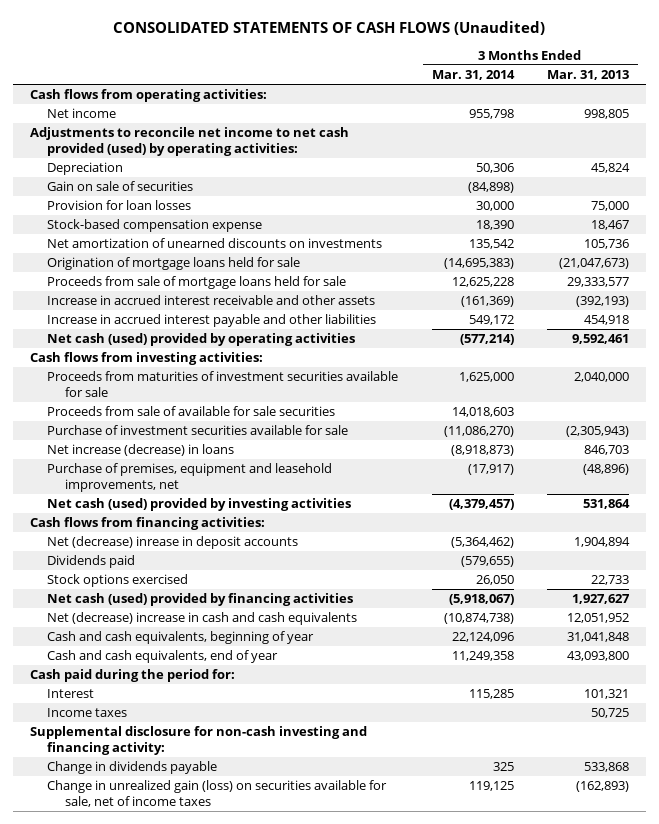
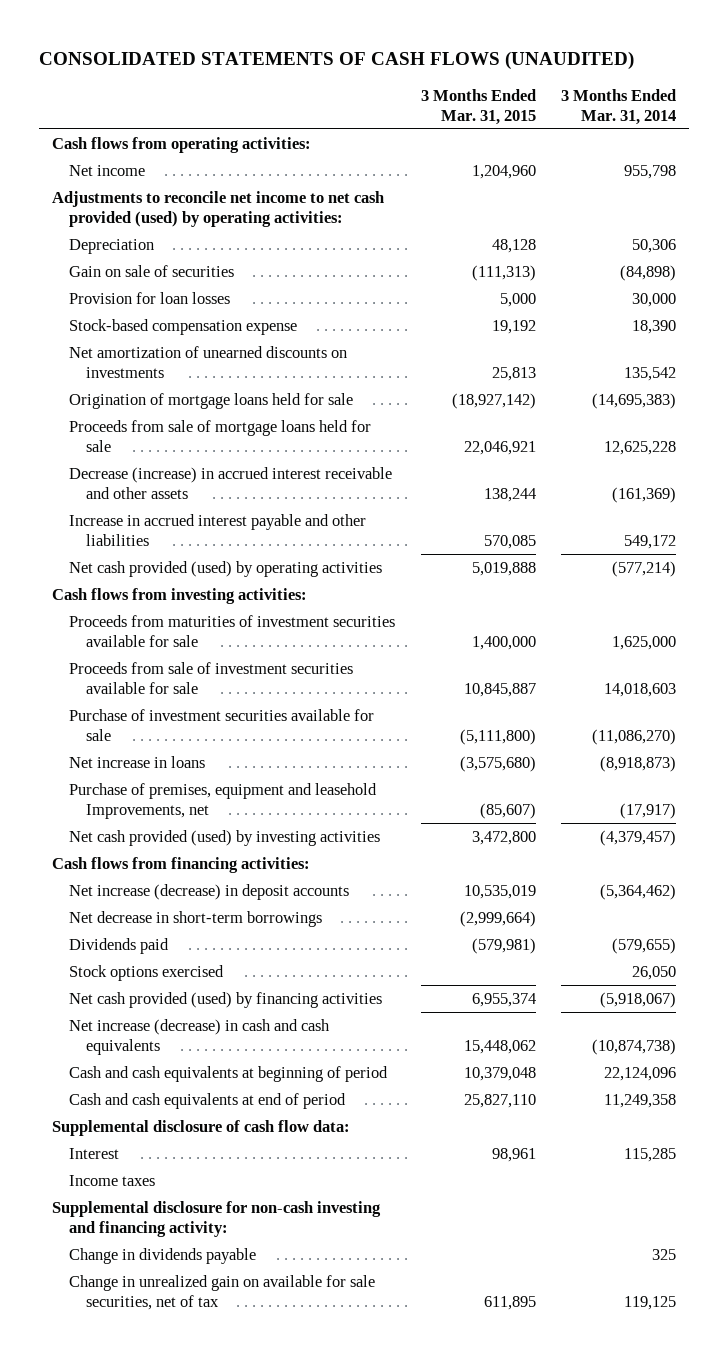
- CONSOLIDATED STATEMENTS OF CASH FLOWS (Unaudited)
+ CONSOLIDATED STATEMENTS OF CASH FLOWS (UNAUDITED)
- | 3 Months Ended Mar. 31, 2014 | 3 Months Ended Mar. 31, 2013
+ | 3 Months Ended Mar. 31, 2015 | 3 Months Ended Mar. 31, 2014
- Increase in accrued interest receivable and other assets | (161,369) | (392,193)
+ Decrease (increase) in accrued interest receivable and other assets | 138,244 | (161,369)
- Net cash (used) provided by operating activities | (577,214) | 9,592,461
+ Net cash provided (used) by operating activities | 5,019,888 | (577,214)
- Proceeds from sale of available for sale securities | 14,018,603 |
+ Proceeds from sale of investment securities available for sale | 10,845,887 | 14,018,603
- Net increase (decrease) in loans | (8,918,873) | 846,703
- Purchase of premises, equipment and leasehold improvements, net | (17,917) | (48,896)
- Net cash (used) provided by investing activities | (4,379,457) | 531,864
+ Net increase in loans | (3,575,680) | (8,918,873)
+ Purchase of premises, equipment and leasehold Improvements, net | (85,607) | (17,917)
+ Net cash provided (used) by investing activities | 3,472,800 | (4,379,457)
- Net (decrease) inrease in deposit accounts | (5,364,462) | 1,904,894
+ Net increase (decrease) in deposit accounts | 10,535,019 | (5,364,462)
+ Net decrease in short-term borrowings | (2,999,664) |
- Net cash (used) provided by financing activities | (5,918,067) | 1,927,627
- Net (decrease) increase in cash and cash equivalents | (10,874,738) | 12,051,952
- Cash and cash equivalents, beginning of year | 22,124,096 | 31,041,848
- Cash and cash equivalents, end of year | 11,249,358 | 43,093,800
- Cash paid during the period for:
+ Net cash provided (used) by financing activities | 6,955,374 | (5,918,067)
+ Net increase (decrease) in cash and cash equivalents | 15,448,062 | (10,874,738)
+ Cash and cash equivalents at beginning of period | 10,379,048 | 22,124,096
+ Cash and cash equivalents at end of period | 25,827,110 | 11,249,358
+ Supplemental disclosure of cash flow data:
- Change in unrealized gain (loss) on securities available for sale, net of income taxes | 119,125 | (162,893)
+ Change in unrealized gain on available for sale securities, net of tax | 611,895 | 119,125

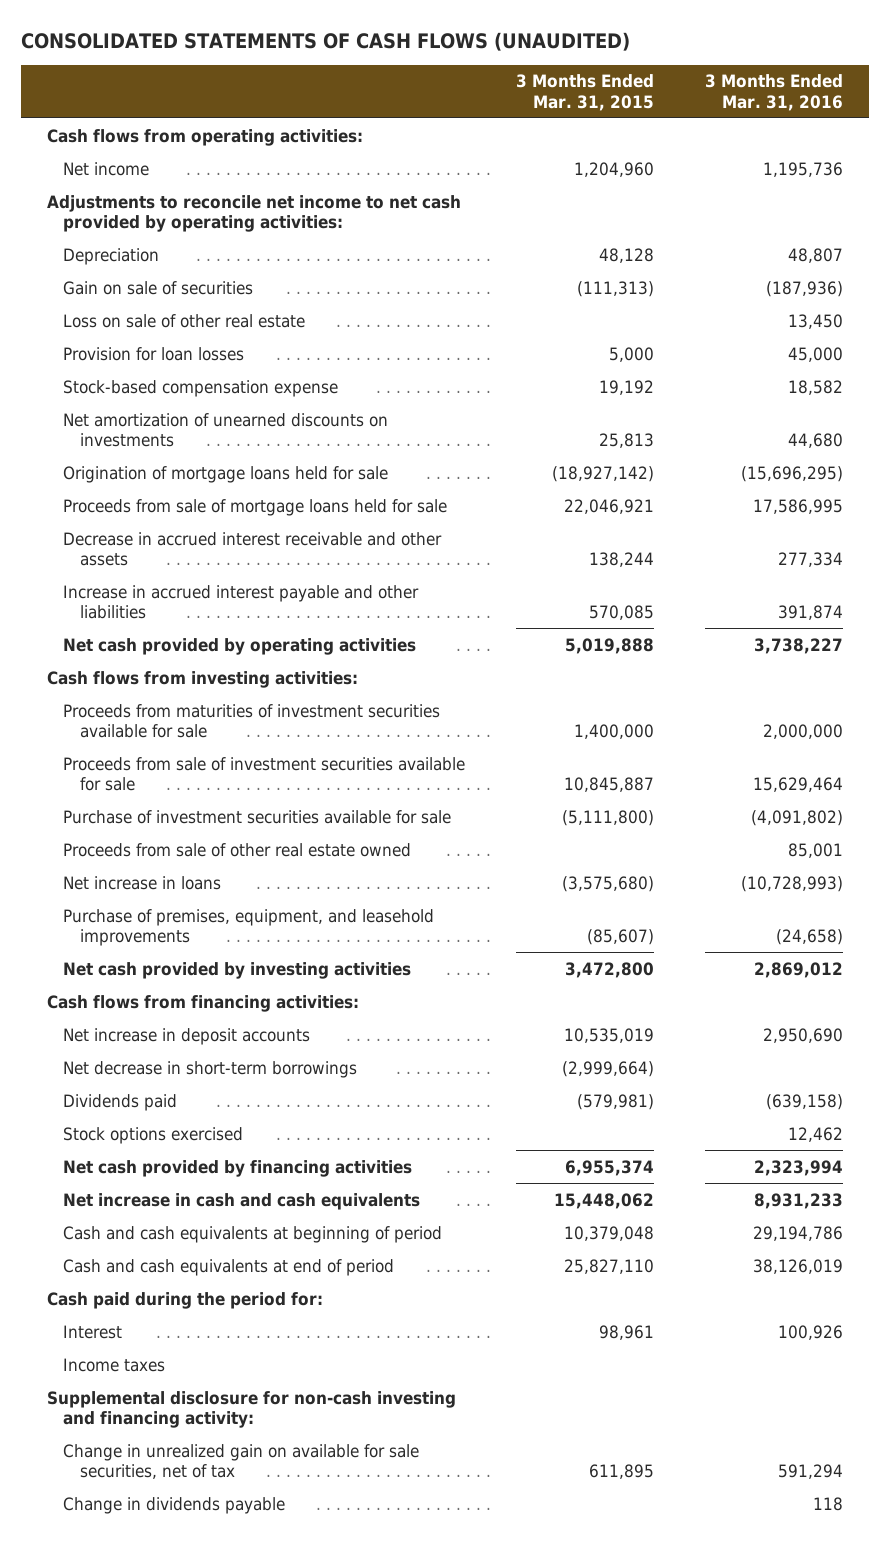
- | 3 Months Ended Mar. 31, 2015 | 3 Months Ended Mar. 31, 2014
+ | 3 Months Ended Mar. 31, 2015 | 3 Months Ended Mar. 31, 2016
- Adjustments to reconcile net income to net cash provided (used) by operating activities:
+ Adjustments to reconcile net income to net cash provided by operating activities:
+ Loss on sale of other real estate | | 13,450
- Decrease (increase) in accrued interest receivable and other assets | 138,244 | (161,369)
+ Decrease in accrued interest receivable and other assets | 138,244 | 277,334
- Net cash provided (used) by operating activities | 5,019,888 | (577,214)
+ Net cash provided by operating activities | 5,019,888 | 3,738,227
+ Proceeds from sale of other real estate owned | | 85,001
- Purchase of premises, equipment and leasehold Improvements, net | (85,607) | (17,917)
- Net cash provided (used) by investing activities | 3,472,800 | (4,379,457)
+ Purchase of premises, equipment, and leasehold improvements | (85,607) | (24,658)
+ Net cash provided by investing activities | 3,472,800 | 2,869,012
- Net increase (decrease) in deposit accounts | 10,535,019 | (5,364,462)
+ Net increase in deposit accounts | 10,535,019 | 2,950,690
- Net cash provided (used) by financing activities | 6,955,374 | (5,918,067)
- Net increase (decrease) in cash and cash equivalents | 15,448,062 | (10,874,738)
+ Net cash provided by financing activities | 6,955,374 | 2,323,994
+ Net increase in cash and cash equivalents | 15,448,062 | 8,931,233
- Supplemental disclosure of cash flow data:
+ Cash paid during the period for:
moved down: Change in dividends payable | | 118

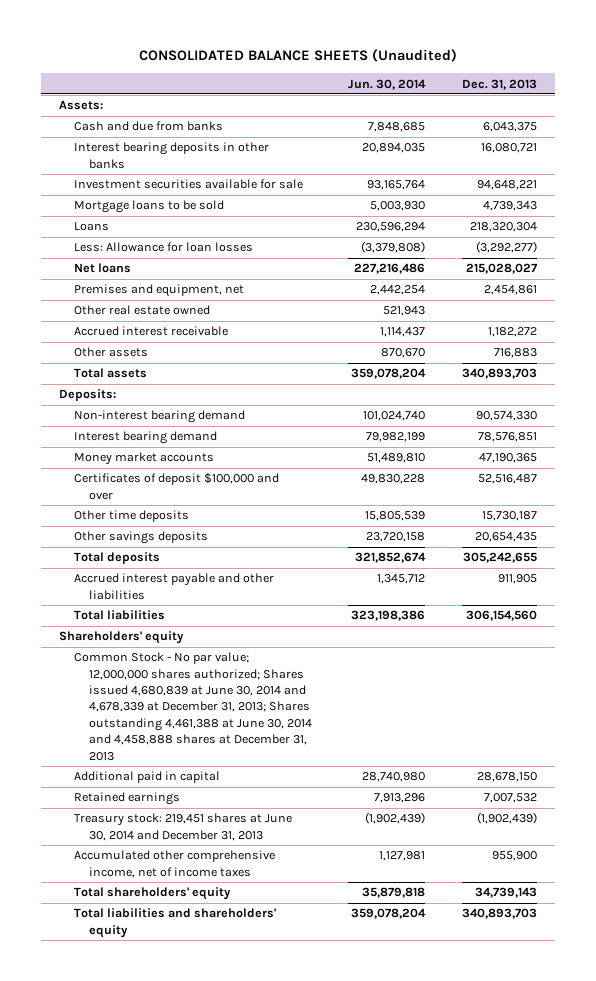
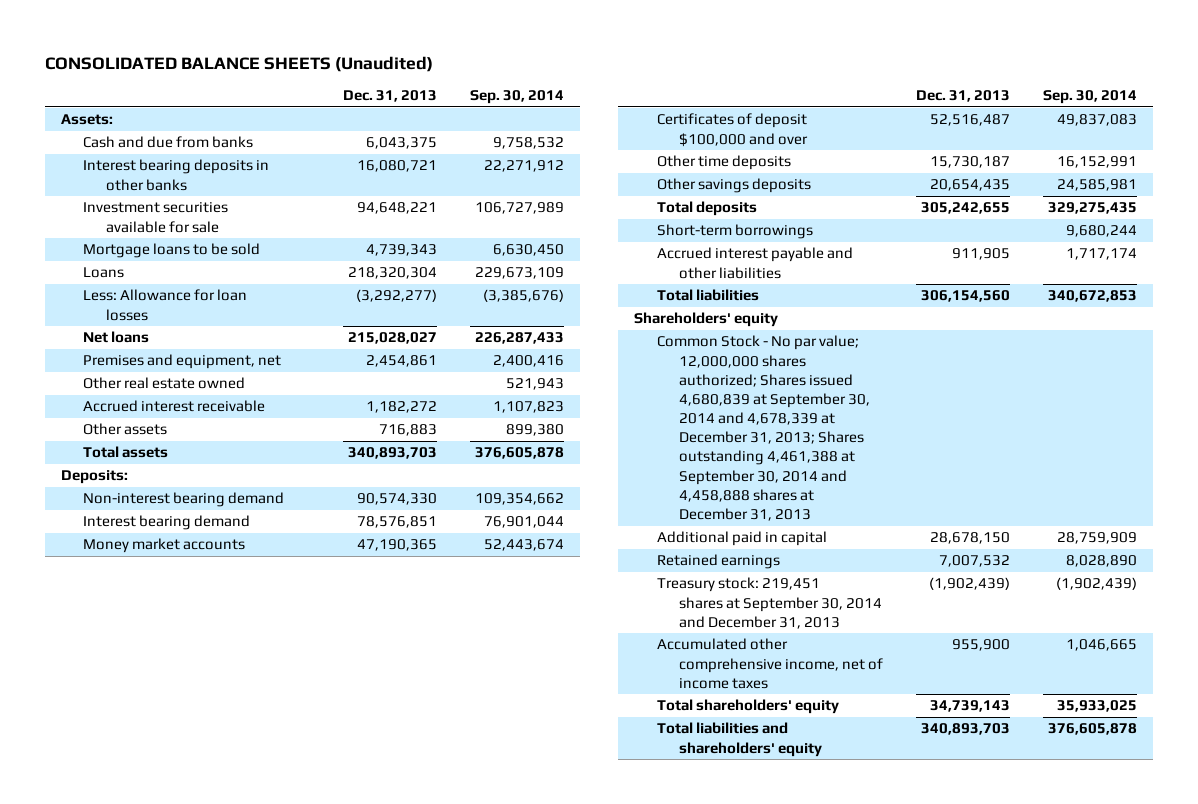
- | Jun. 30, 2014 | Dec. 31, 2013
+ | Dec. 31, 2013 | Sep. 30, 2014
+ Short-term borrowings | | 9,680,244
- Common Stock - No par value; 12,000,000 shares authorized; Shares issued 4,680,839 at June 30, 2014 and 4,678,339 at December 31, 2013; Shares outstanding 4,461,388 at June 30, 2014 and 4,458,888 shares at December 31, 2013
+ Common Stock - No par value; 12,000,000 shares authorized; Shares issued 4,680,839 at September 30, 2014 and 4,678,339 at December 31, 2013; Shares outstanding 4,461,388 at September 30, 2014 and 4,458,888 shares at December 31, 2013
- Treasury stock: 219,451 shares at June 30, 2014 and December 31, 2013 | (1,902,439) | (1,902,439)
+ Treasury stock: 219,451 shares at September 30, 2014 and December 31, 2013 | (1,902,439) | (1,902,439)

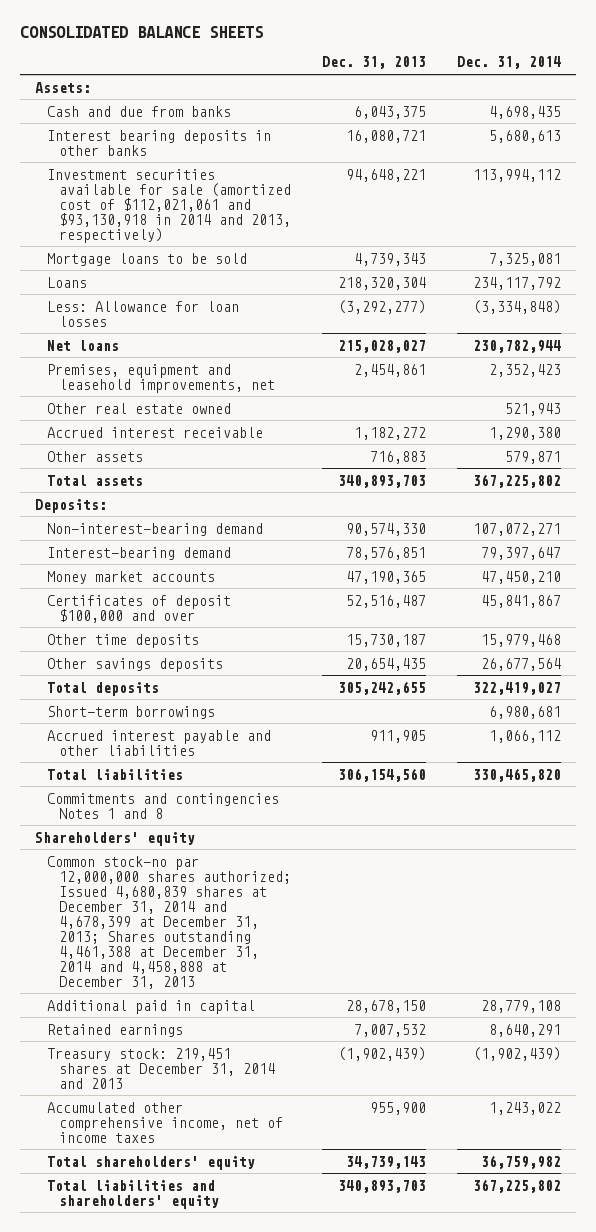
- CONSOLIDATED BALANCE SHEETS (Unaudited)
+ CONSOLIDATED BALANCE SHEETS
- | Dec. 31, 2013 | Sep. 30, 2014
+ | Dec. 31, 2013 | Dec. 31, 2014
- Investment securities available for sale | 94,648,221 | 106,727,989
+ Investment securities available for sale (amortized cost of $112,021,061 and $93,130,918 in 2014 and 2013, respectively) | 94,648,221 | 113,994,112
- Premises and equipment, net | 2,454,861 | 2,400,416
+ Premises, equipment and leasehold improvements, net | 2,454,861 | 2,352,423
- Non-interest bearing demand | 90,574,330 | 109,354,662
- Interest bearing demand | 78,576,851 | 76,901,044
+ Non-interest-bearing demand | 90,574,330 | 107,072,271
+ Interest-bearing demand | 78,576,851 | 79,397,647
+ Commitments and contingencies Notes 1 and 8
- Common Stock - No par value; 12,000,000 shares authorized; Shares issued 4,680,839 at September 30, 2014 and 4,678,339 at December 31, 2013; Shares outstanding 4,461,388 at September 30, 2014 and 4,458,888 shares at December 31, 2013
+ Common stock-no par 12,000,000 shares authorized; Issued 4,680,839 shares at December 31, 2014 and 4,678,399 at December 31, 2013; Shares outstanding 4,461,388 at December 31, 2014 and 4,458,888 at December 31, 2013
- Treasury stock: 219,451 shares at September 30, 2014 and December 31, 2013 | (1,902,439) | (1,902,439)
+ Treasury stock: 219,451 shares at December 31, 2014 and 2013 | (1,902,439) | (1,902,439)

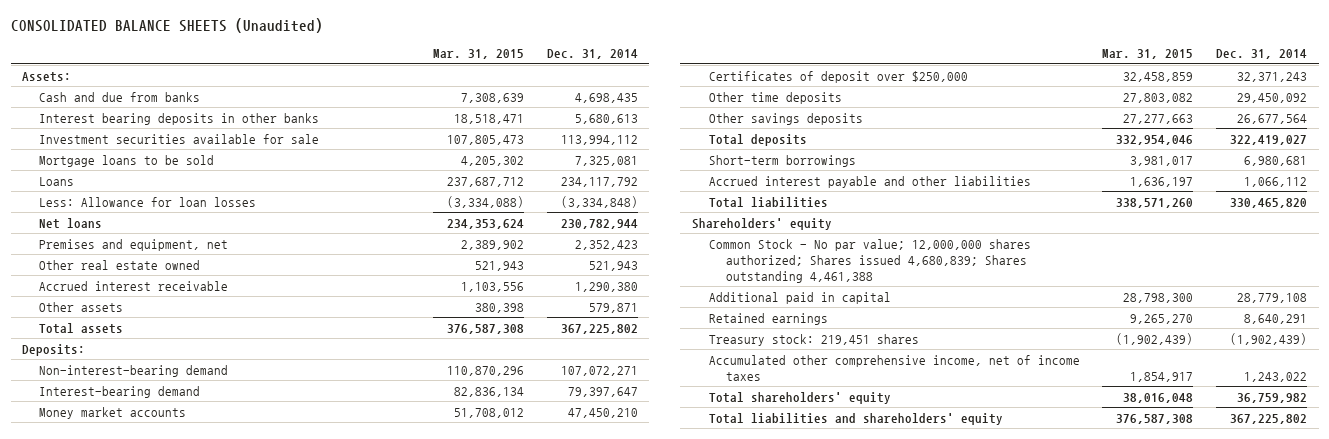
- CONSOLIDATED BALANCE SHEETS
+ CONSOLIDATED BALANCE SHEETS (Unaudited)
- | Dec. 31, 2013 | Dec. 31, 2014
+ | Mar. 31, 2015 | Dec. 31, 2014
- Investment securities available for sale (amortized cost of $112,021,061 and $93,130,918 in 2014 and 2013, respectively) | 94,648,221 | 113,994,112
+ Investment securities available for sale | 107,805,473 | 113,994,112
- Premises, equipment and leasehold improvements, net | 2,454,861 | 2,352,423
+ Premises and equipment, net | 2,389,902 | 2,352,423
- Certificates of deposit $100,000 and over | 52,516,487 | 45,841,867
- Other time deposits | 15,730,187 | 15,979,468
+ Certificates of deposit over $250,000 | 32,458,859 | 32,371,243
+ Other time deposits | 27,803,082 | 29,450,092
- Commitments and contingencies Notes 1 and 8
- Common stock-no par 12,000,000 shares authorized; Issued 4,680,839 shares at December 31, 2014 and 4,678,399 at December 31, 2013; Shares outstanding 4,461,388 at December 31, 2014 and 4,458,888 at December 31, 2013
+ Common Stock - No par value; 12,000,000 shares authorized; Shares issued 4,680,839; Shares outstanding 4,461,388
- Treasury stock: 219,451 shares at December 31, 2014 and 2013 | (1,902,439) | (1,902,439)
+ Treasury stock: 219,451 shares | (1,902,439) | (1,902,439)

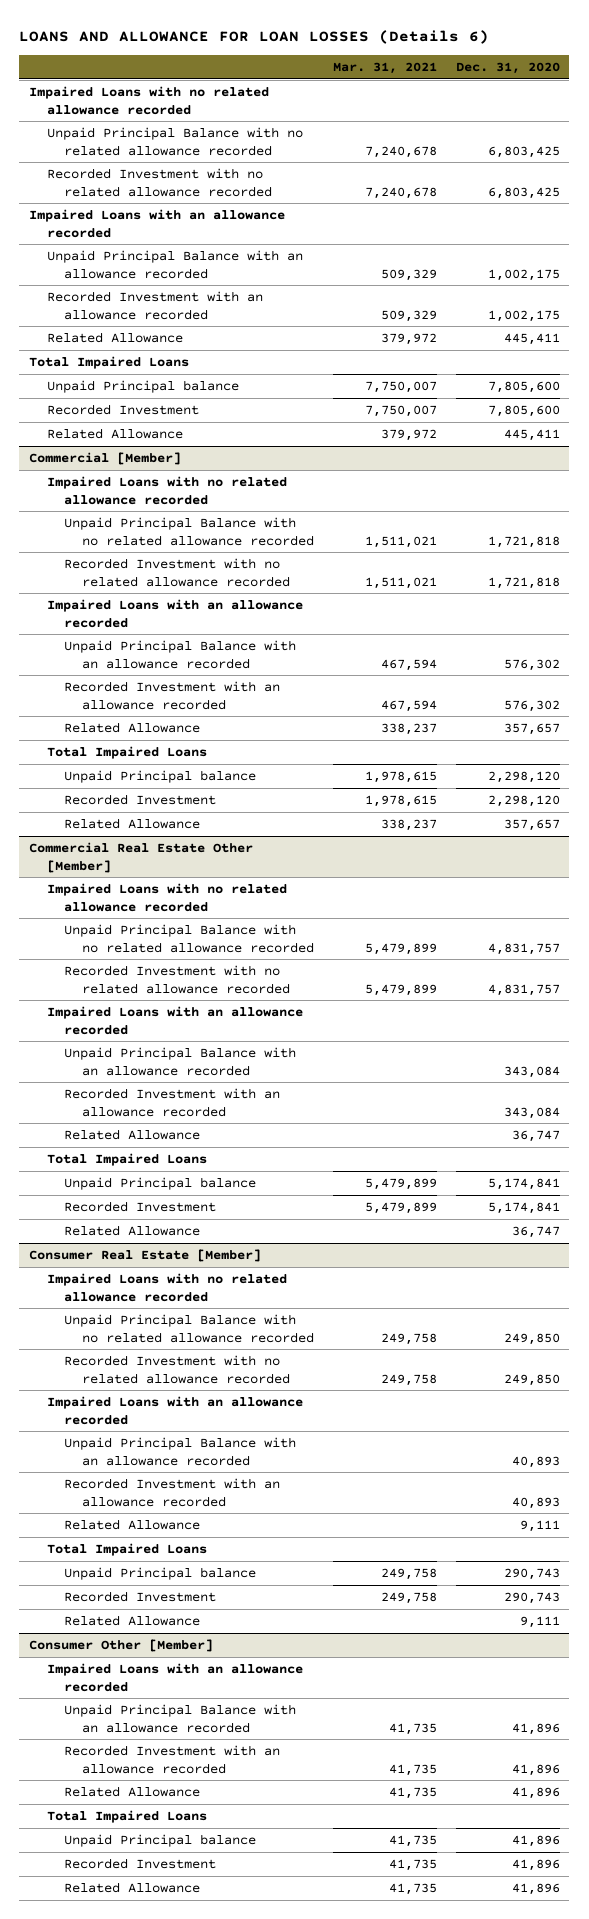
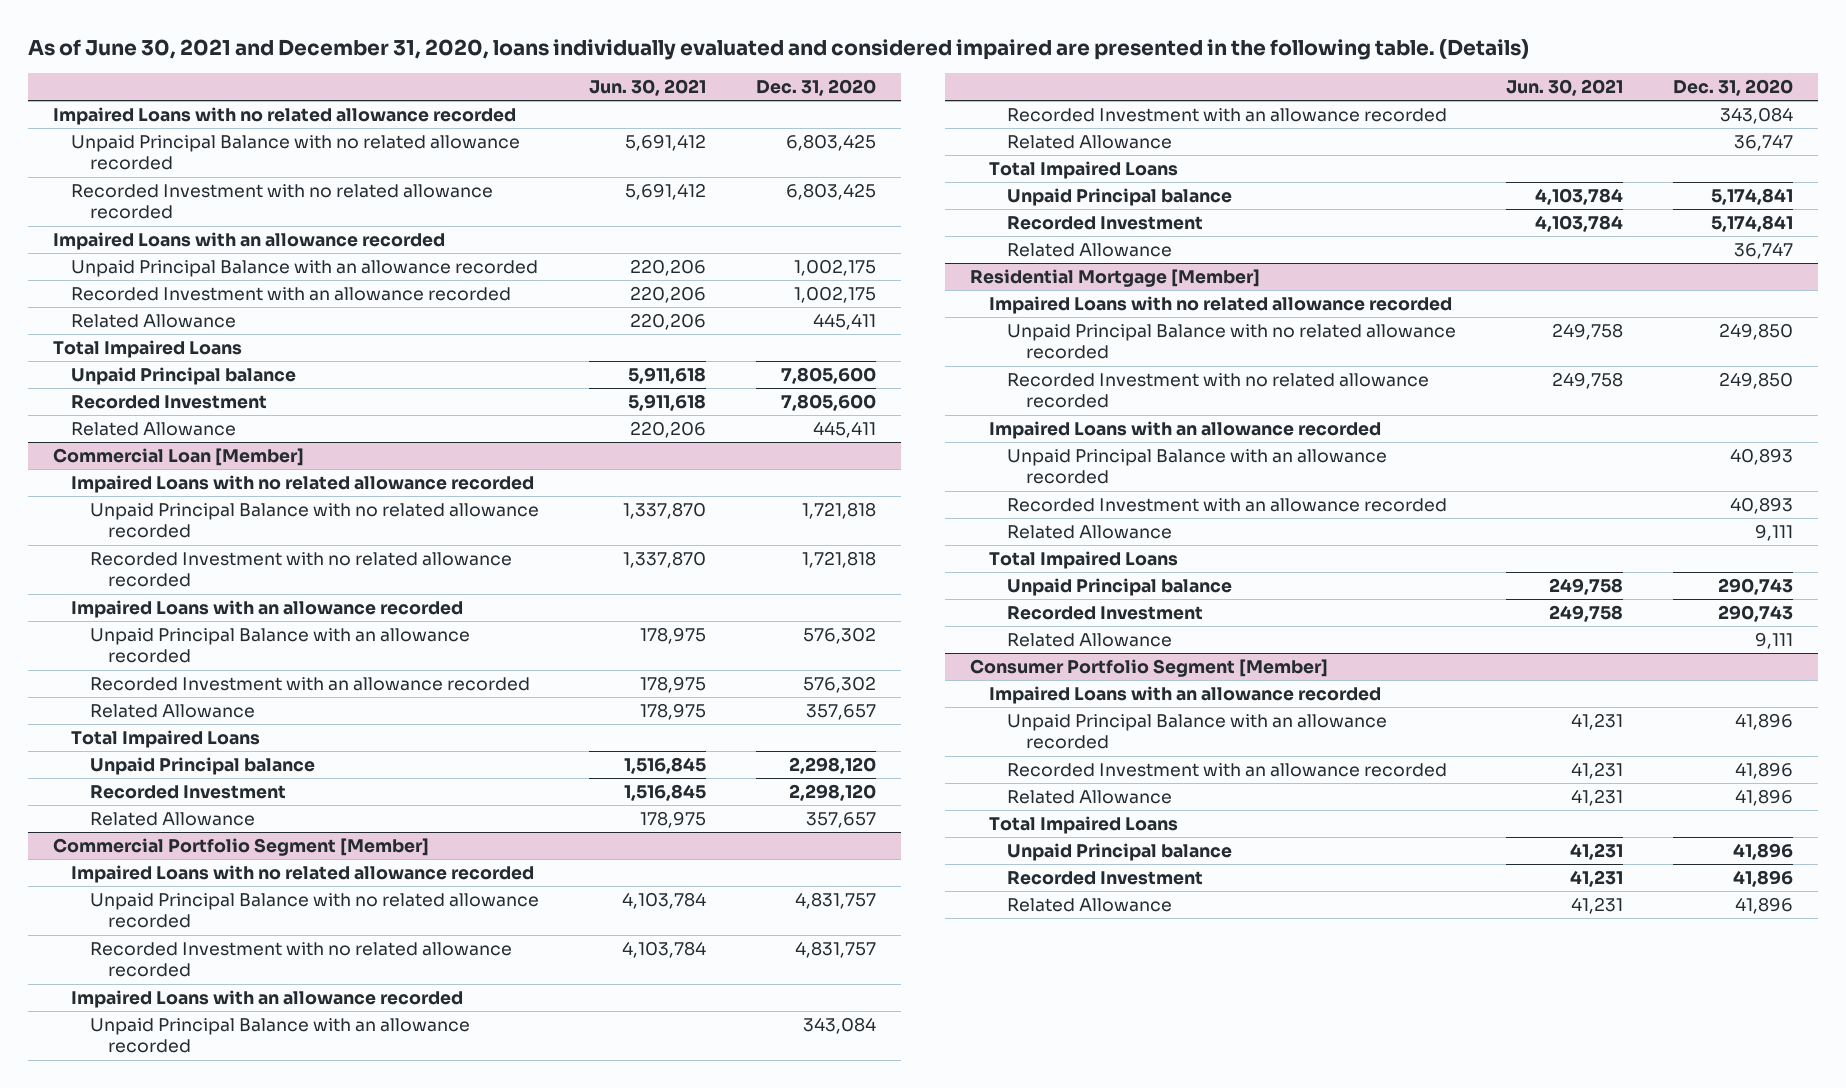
- LOANS AND ALLOWANCE FOR LOAN LOSSES (Details 6)
+ As of June 30, 2021 and December 31, 2020, loans individually evaluated and considered impaired are presented in the following table. (Details)
- | Mar. 31, 2021 | Dec. 31, 2020
+ | Jun. 30, 2021 | Dec. 31, 2020
- Commercial [Member]
+ Commercial Loan [Member]
- Commercial Real Estate Other [Member]
+ Commercial Portfolio Segment [Member]
- Consumer Real Estate [Member]
+ Residential Mortgage [Member]
- Consumer Other [Member]
+ Consumer Portfolio Segment [Member]

